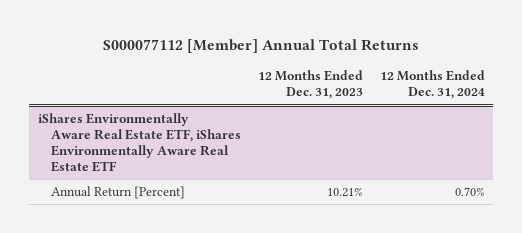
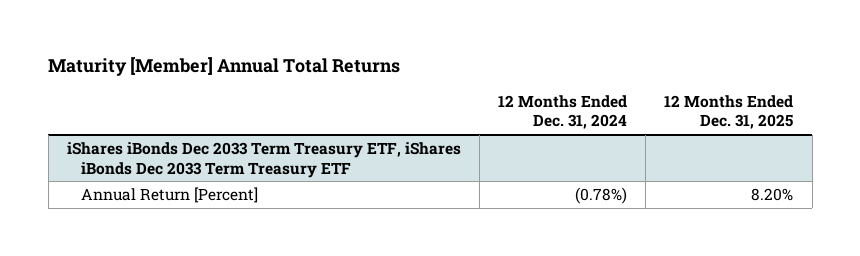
- S000077112 [Member] Annual Total Returns
+ Maturity [Member] Annual Total Returns
- | 12 Months Ended Dec. 31, 2023 | 12 Months Ended Dec. 31, 2024
+ | 12 Months Ended Dec. 31, 2024 | 12 Months Ended Dec. 31, 2025
- iShares Environmentally Aware Real Estate ETF, iShares Environmentally Aware Real Estate ETF
- Annual Return [Percent] | 10.21% | 0.70%
+ iShares iBonds Dec 2033 Term Treasury ETF, iShares iBonds Dec 2033 Term Treasury ETF
+ Annual Return [Percent] | (0.78%) | 8.20%

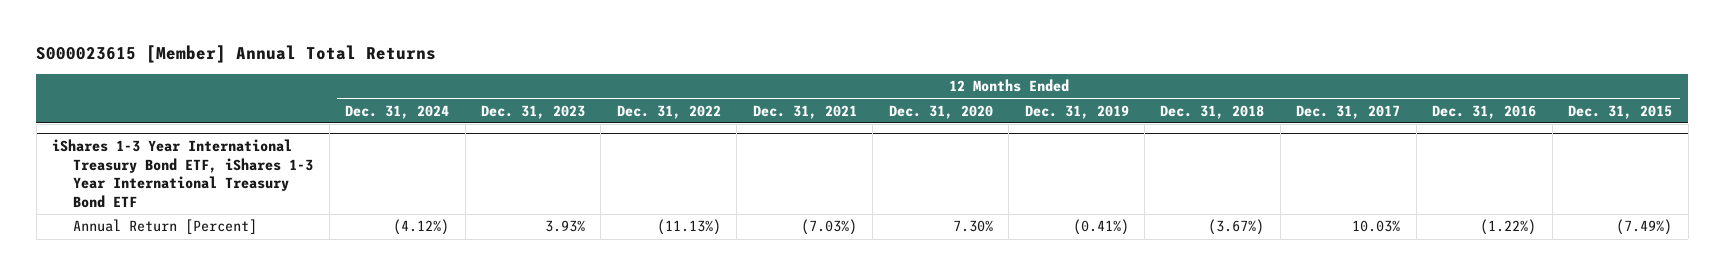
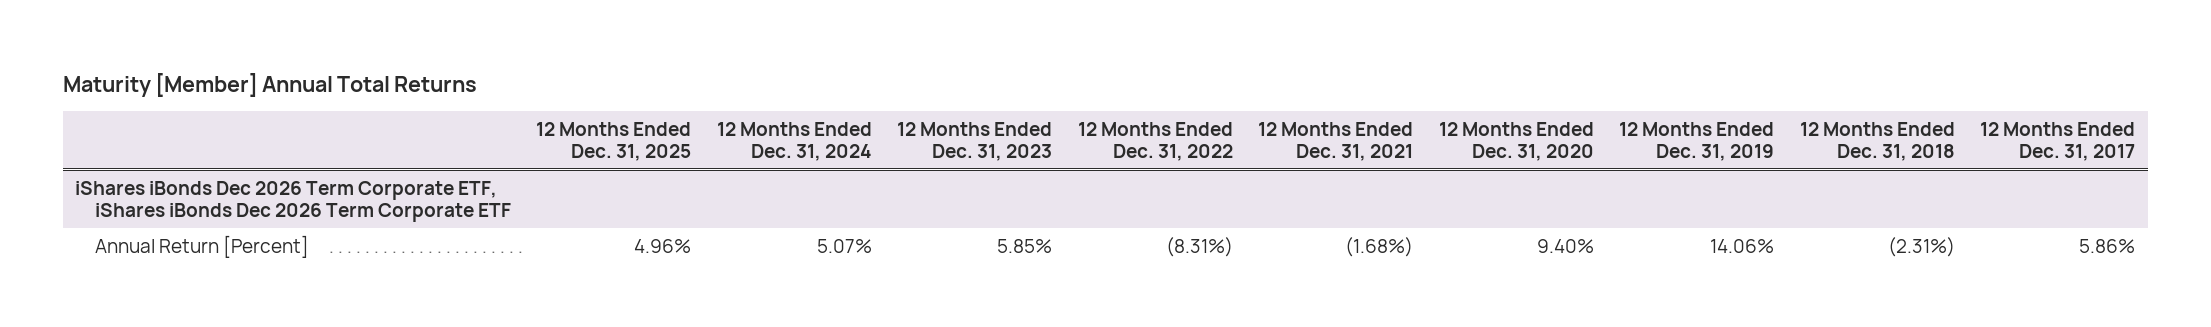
- S000023615 [Member] Annual Total Returns
+ Maturity [Member] Annual Total Returns
- | 12 Months Ended Dec. 31, 2024 | 12 Months Ended Dec. 31, 2023 | 12 Months Ended Dec. 31, 2022 | 12 Months Ended Dec. 31, 2021 | 12 Months Ended Dec. 31, 2020 | 12 Months Ended Dec. 31, 2019 | 12 Months Ended Dec. 31, 2018 | 12 Months Ended Dec. 31, 2017 | 12 Months Ended Dec. 31, 2016 | 12 Months Ended Dec. 31, 2015
+ | 12 Months Ended Dec. 31, 2025 | 12 Months Ended Dec. 31, 2024 | 12 Months Ended Dec. 31, 2023 | 12 Months Ended Dec. 31, 2022 | 12 Months Ended Dec. 31, 2021 | 12 Months Ended Dec. 31, 2020 | 12 Months Ended Dec. 31, 2019 | 12 Months Ended Dec. 31, 2018 | 12 Months Ended Dec. 31, 2017
- iShares 1-3 Year International Treasury Bond ETF, iShares 1-3 Year International Treasury Bond ETF
- Annual Return [Percent] | (4.12%) | 3.93% | (11.13%) | (7.03%) | 7.30% | (0.41%) | (3.67%) | 10.03% | (1.22%) | (7.49%)
+ iShares iBonds Dec 2026 Term Corporate ETF, iShares iBonds Dec 2026 Term Corporate ETF
+ Annual Return [Percent] | 4.96% | 5.07% | 5.85% | (8.31%) | (1.68%) | 9.40% | 14.06% | (2.31%) | 5.86%

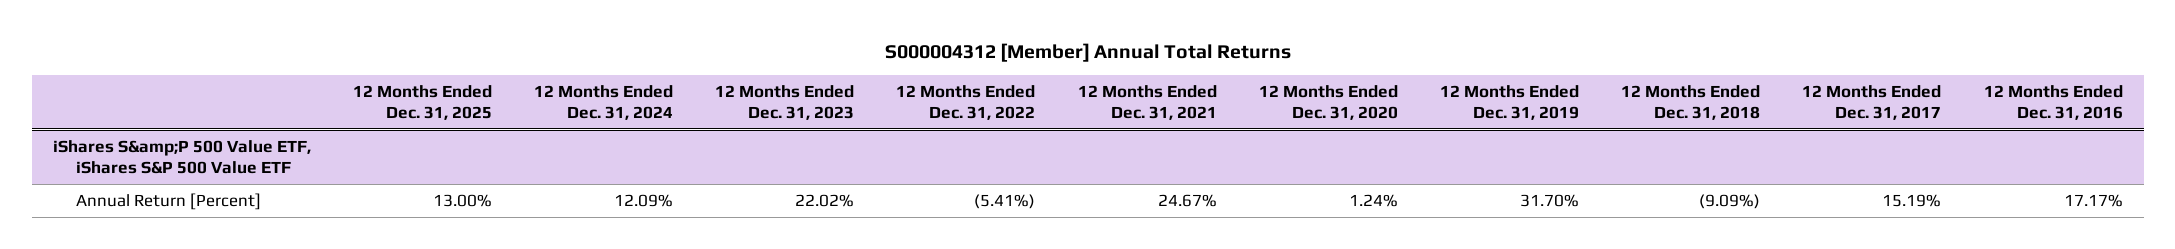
- Maturity [Member] Annual Total Returns
+ S000004312 [Member] Annual Total Returns
- | 12 Months Ended Dec. 31, 2025 | 12 Months Ended Dec. 31, 2024 | 12 Months Ended Dec. 31, 2023 | 12 Months Ended Dec. 31, 2022 | 12 Months Ended Dec. 31, 2021 | 12 Months Ended Dec. 31, 2020 | 12 Months Ended Dec. 31, 2019 | 12 Months Ended Dec. 31, 2018 | 12 Months Ended Dec. 31, 2017
+ | 12 Months Ended Dec. 31, 2025 | 12 Months Ended Dec. 31, 2024 | 12 Months Ended Dec. 31, 2023 | 12 Months Ended Dec. 31, 2022 | 12 Months Ended Dec. 31, 2021 | 12 Months Ended Dec. 31, 2020 | 12 Months Ended Dec. 31, 2019 | 12 Months Ended Dec. 31, 2018 | 12 Months Ended Dec. 31, 2017 | 12 Months Ended Dec. 31, 2016
- iShares iBonds Dec 2026 Term Corporate ETF, iShares iBonds Dec 2026 Term Corporate ETF
- Annual Return [Percent] | 4.96% | 5.07% | 5.85% | (8.31%) | (1.68%) | 9.40% | 14.06% | (2.31%) | 5.86%
+ iShares S&amp;P 500 Value ETF, iShares S&P 500 Value ETF
+ Annual Return [Percent] | 13.00% | 12.09% | 22.02% | (5.41%) | 24.67% | 1.24% | 31.70% | (9.09%) | 15.19% | 17.17%

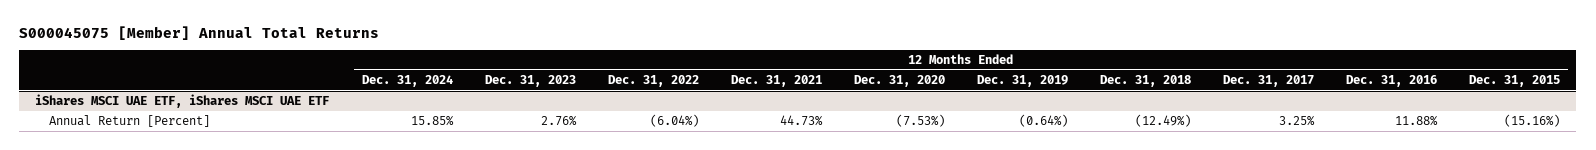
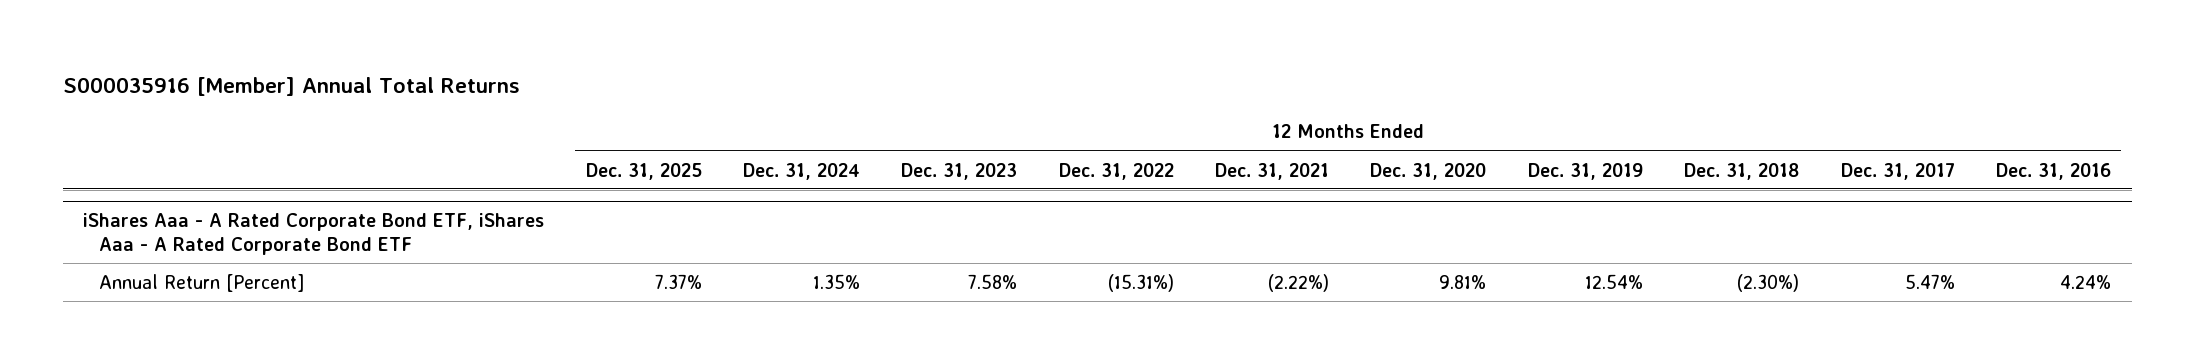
- S000045075 [Member] Annual Total Returns
+ S000035916 [Member] Annual Total Returns
- | 12 Months Ended Dec. 31, 2024 | 12 Months Ended Dec. 31, 2023 | 12 Months Ended Dec. 31, 2022 | 12 Months Ended Dec. 31, 2021 | 12 Months Ended Dec. 31, 2020 | 12 Months Ended Dec. 31, 2019 | 12 Months Ended Dec. 31, 2018 | 12 Months Ended Dec. 31, 2017 | 12 Months Ended Dec. 31, 2016 | 12 Months Ended Dec. 31, 2015
+ | 12 Months Ended Dec. 31, 2025 | 12 Months Ended Dec. 31, 2024 | 12 Months Ended Dec. 31, 2023 | 12 Months Ended Dec. 31, 2022 | 12 Months Ended Dec. 31, 2021 | 12 Months Ended Dec. 31, 2020 | 12 Months Ended Dec. 31, 2019 | 12 Months Ended Dec. 31, 2018 | 12 Months Ended Dec. 31, 2017 | 12 Months Ended Dec. 31, 2016
- iShares MSCI UAE ETF, iShares MSCI UAE ETF
- Annual Return [Percent] | 15.85% | 2.76% | (6.04%) | 44.73% | (7.53%) | (0.64%) | (12.49%) | 3.25% | 11.88% | (15.16%)
+ iShares Aaa - A Rated Corporate Bond ETF, iShares Aaa - A Rated Corporate Bond ETF
+ Annual Return [Percent] | 7.37% | 1.35% | 7.58% | (15.31%) | (2.22%) | 9.81% | 12.54% | (2.30%) | 5.47% | 4.24%

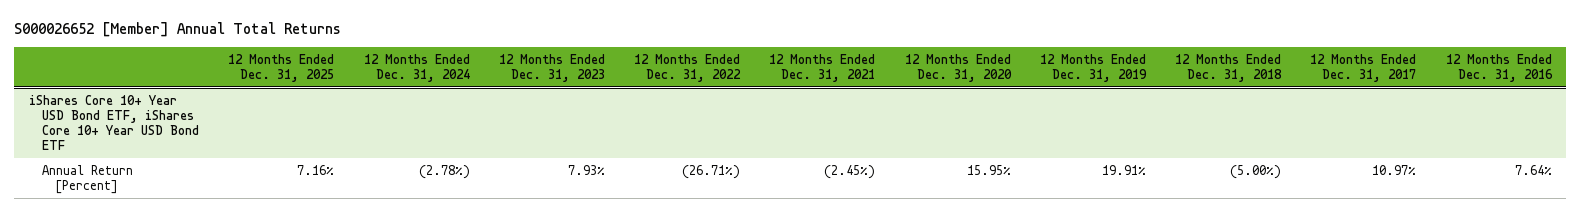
- S000035916 [Member] Annual Total Returns
+ S000026652 [Member] Annual Total Returns
- iShares Aaa - A Rated Corporate Bond ETF, iShares Aaa - A Rated Corporate Bond ETF
- Annual Return [Percent] | 7.37% | 1.35% | 7.58% | (15.31%) | (2.22%) | 9.81% | 12.54% | (2.30%) | 5.47% | 4.24%
+ iShares Core 10+ Year USD Bond ETF, iShares Core 10+ Year USD Bond ETF
+ Annual Return [Percent] | 7.16% | (2.78%) | 7.93% | (26.71%) | (2.45%) | 15.95% | 19.91% | (5.00%) | 10.97% | 7.64%

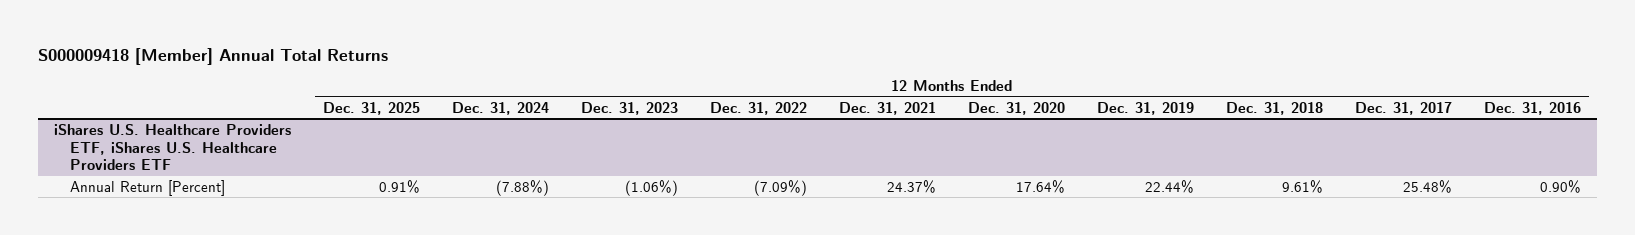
- S000026652 [Member] Annual Total Returns
+ S000009418 [Member] Annual Total Returns
- iShares Core 10+ Year USD Bond ETF, iShares Core 10+ Year USD Bond ETF
- Annual Return [Percent] | 7.16% | (2.78%) | 7.93% | (26.71%) | (2.45%) | 15.95% | 19.91% | (5.00%) | 10.97% | 7.64%
+ iShares U.S. Healthcare Providers ETF, iShares U.S. Healthcare Providers ETF
+ Annual Return [Percent] | 0.91% | (7.88%) | (1.06%) | (7.09%) | 24.37% | 17.64% | 22.44% | 9.61% | 25.48% | 0.90%

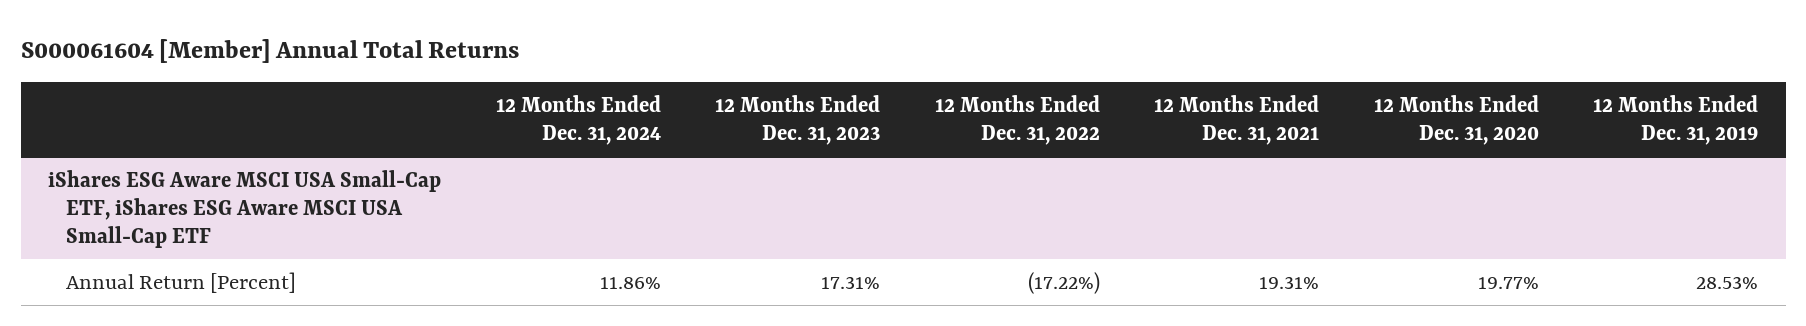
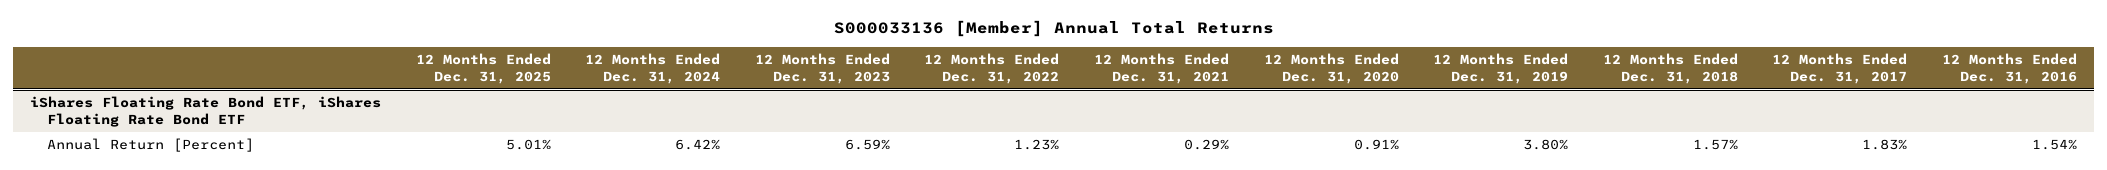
- S000061604 [Member] Annual Total Returns
+ S000033136 [Member] Annual Total Returns
- | 12 Months Ended Dec. 31, 2024 | 12 Months Ended Dec. 31, 2023 | 12 Months Ended Dec. 31, 2022 | 12 Months Ended Dec. 31, 2021 | 12 Months Ended Dec. 31, 2020 | 12 Months Ended Dec. 31, 2019
+ | 12 Months Ended Dec. 31, 2025 | 12 Months Ended Dec. 31, 2024 | 12 Months Ended Dec. 31, 2023 | 12 Months Ended Dec. 31, 2022 | 12 Months Ended Dec. 31, 2021 | 12 Months Ended Dec. 31, 2020 | 12 Months Ended Dec. 31, 2019 | 12 Months Ended Dec. 31, 2018 | 12 Months Ended Dec. 31, 2017 | 12 Months Ended Dec. 31, 2016
- iShares ESG Aware MSCI USA Small-Cap ETF, iShares ESG Aware MSCI USA Small-Cap ETF
- Annual Return [Percent] | 11.86% | 17.31% | (17.22%) | 19.31% | 19.77% | 28.53%
+ iShares Floating Rate Bond ETF, iShares Floating Rate Bond ETF
+ Annual Return [Percent] | 5.01% | 6.42% | 6.59% | 1.23% | 0.29% | 0.91% | 3.80% | 1.57% | 1.83% | 1.54%

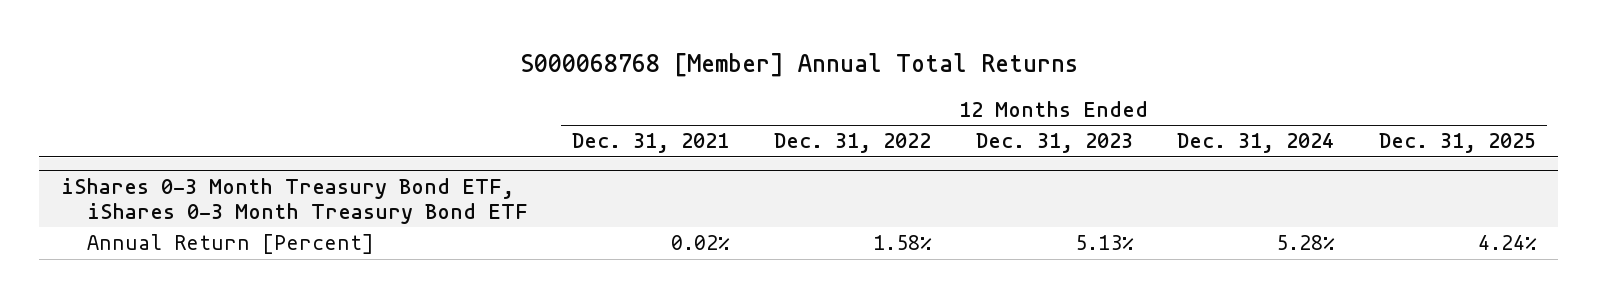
- S000033136 [Member] Annual Total Returns
+ S000068768 [Member] Annual Total Returns
- | 12 Months Ended Dec. 31, 2025 | 12 Months Ended Dec. 31, 2024 | 12 Months Ended Dec. 31, 2023 | 12 Months Ended Dec. 31, 2022 | 12 Months Ended Dec. 31, 2021 | 12 Months Ended Dec. 31, 2020 | 12 Months Ended Dec. 31, 2019 | 12 Months Ended Dec. 31, 2018 | 12 Months Ended Dec. 31, 2017 | 12 Months Ended Dec. 31, 2016
+ | 12 Months Ended Dec. 31, 2021 | 12 Months Ended Dec. 31, 2022 | 12 Months Ended Dec. 31, 2023 | 12 Months Ended Dec. 31, 2024 | 12 Months Ended Dec. 31, 2025
- iShares Floating Rate Bond ETF, iShares Floating Rate Bond ETF
- Annual Return [Percent] | 5.01% | 6.42% | 6.59% | 1.23% | 0.29% | 0.91% | 3.80% | 1.57% | 1.83% | 1.54%
+ iShares 0-3 Month Treasury Bond ETF, iShares 0-3 Month Treasury Bond ETF
+ Annual Return [Percent] | 0.02% | 1.58% | 5.13% | 5.28% | 4.24%

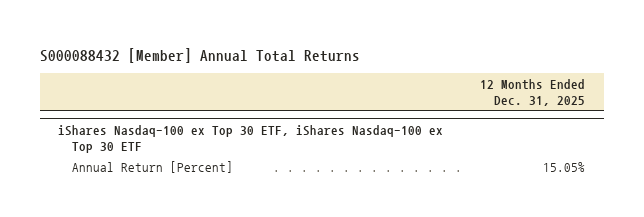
- S000068768 [Member] Annual Total Returns
+ S000088432 [Member] Annual Total Returns
- | 12 Months Ended Dec. 31, 2021 | 12 Months Ended Dec. 31, 2022 | 12 Months Ended Dec. 31, 2023 | 12 Months Ended Dec. 31, 2024 | 12 Months Ended Dec. 31, 2025
+ | 12 Months Ended Dec. 31, 2025
- iShares 0-3 Month Treasury Bond ETF, iShares 0-3 Month Treasury Bond ETF
- Annual Return [Percent] | 0.02% | 1.58% | 5.13% | 5.28% | 4.24%
+ iShares Nasdaq-100 ex Top 30 ETF, iShares Nasdaq-100 ex Top 30 ETF
+ Annual Return [Percent] | 15.05%

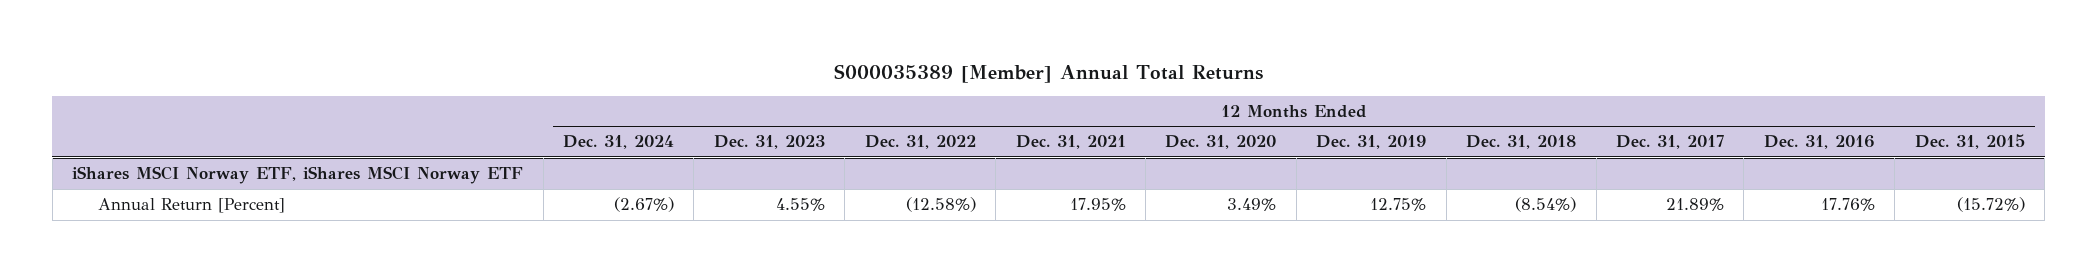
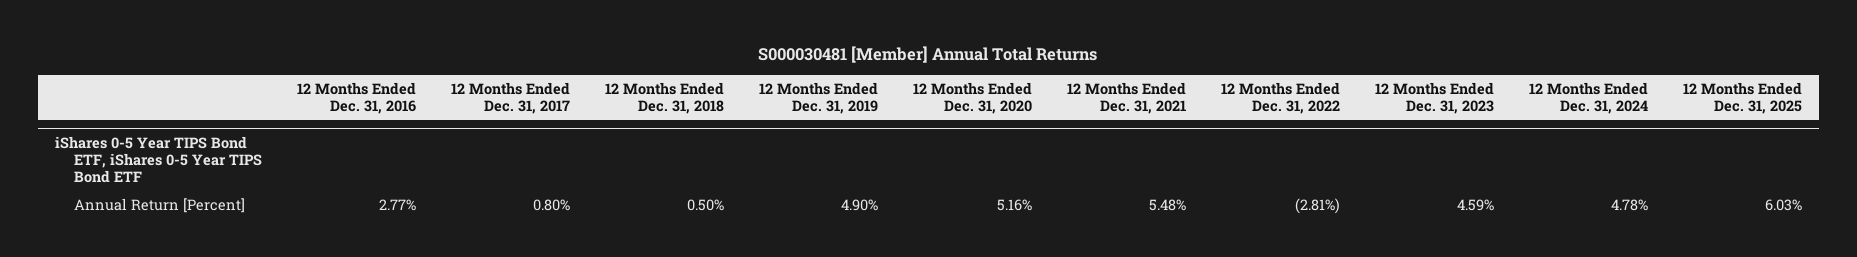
- S000035389 [Member] Annual Total Returns
+ S000030481 [Member] Annual Total Returns
- | 12 Months Ended Dec. 31, 2024 | 12 Months Ended Dec. 31, 2023 | 12 Months Ended Dec. 31, 2022 | 12 Months Ended Dec. 31, 2021 | 12 Months Ended Dec. 31, 2020 | 12 Months Ended Dec. 31, 2019 | 12 Months Ended Dec. 31, 2018 | 12 Months Ended Dec. 31, 2017 | 12 Months Ended Dec. 31, 2016 | 12 Months Ended Dec. 31, 2015
+ | 12 Months Ended Dec. 31, 2016 | 12 Months Ended Dec. 31, 2017 | 12 Months Ended Dec. 31, 2018 | 12 Months Ended Dec. 31, 2019 | 12 Months Ended Dec. 31, 2020 | 12 Months Ended Dec. 31, 2021 | 12 Months Ended Dec. 31, 2022 | 12 Months Ended Dec. 31, 2023 | 12 Months Ended Dec. 31, 2024 | 12 Months Ended Dec. 31, 2025
- iShares MSCI Norway ETF, iShares MSCI Norway ETF
- Annual Return [Percent] | (2.67%) | 4.55% | (12.58%) | 17.95% | 3.49% | 12.75% | (8.54%) | 21.89% | 17.76% | (15.72%)
+ iShares 0-5 Year TIPS Bond ETF, iShares 0-5 Year TIPS Bond ETF
+ Annual Return [Percent] | 2.77% | 0.80% | 0.50% | 4.90% | 5.16% | 5.48% | (2.81%) | 4.59% | 4.78% | 6.03%

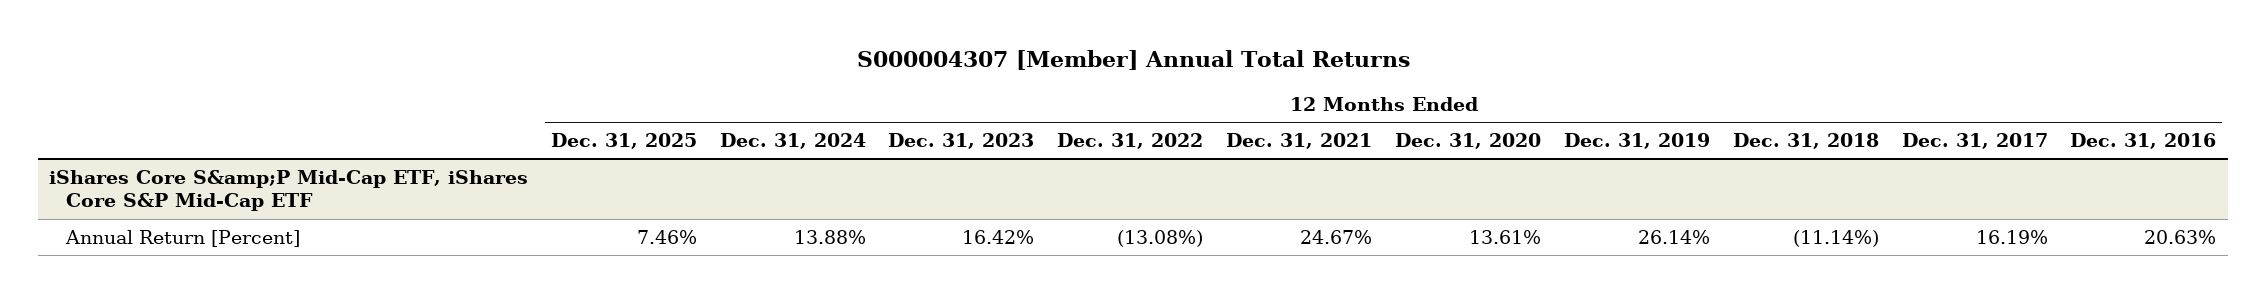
- S000030481 [Member] Annual Total Returns
+ S000004307 [Member] Annual Total Returns
- | 12 Months Ended Dec. 31, 2016 | 12 Months Ended Dec. 31, 2017 | 12 Months Ended Dec. 31, 2018 | 12 Months Ended Dec. 31, 2019 | 12 Months Ended Dec. 31, 2020 | 12 Months Ended Dec. 31, 2021 | 12 Months Ended Dec. 31, 2022 | 12 Months Ended Dec. 31, 2023 | 12 Months Ended Dec. 31, 2024 | 12 Months Ended Dec. 31, 2025
+ | 12 Months Ended Dec. 31, 2025 | 12 Months Ended Dec. 31, 2024 | 12 Months Ended Dec. 31, 2023 | 12 Months Ended Dec. 31, 2022 | 12 Months Ended Dec. 31, 2021 | 12 Months Ended Dec. 31, 2020 | 12 Months Ended Dec. 31, 2019 | 12 Months Ended Dec. 31, 2018 | 12 Months Ended Dec. 31, 2017 | 12 Months Ended Dec. 31, 2016
- iShares 0-5 Year TIPS Bond ETF, iShares 0-5 Year TIPS Bond ETF
- Annual Return [Percent] | 2.77% | 0.80% | 0.50% | 4.90% | 5.16% | 5.48% | (2.81%) | 4.59% | 4.78% | 6.03%
+ iShares Core S&amp;P Mid-Cap ETF, iShares Core S&P Mid-Cap ETF
+ Annual Return [Percent] | 7.46% | 13.88% | 16.42% | (13.08%) | 24.67% | 13.61% | 26.14% | (11.14%) | 16.19% | 20.63%

